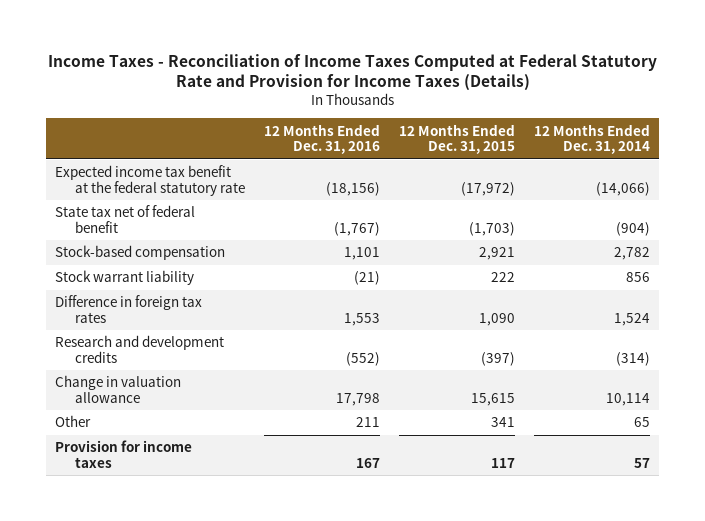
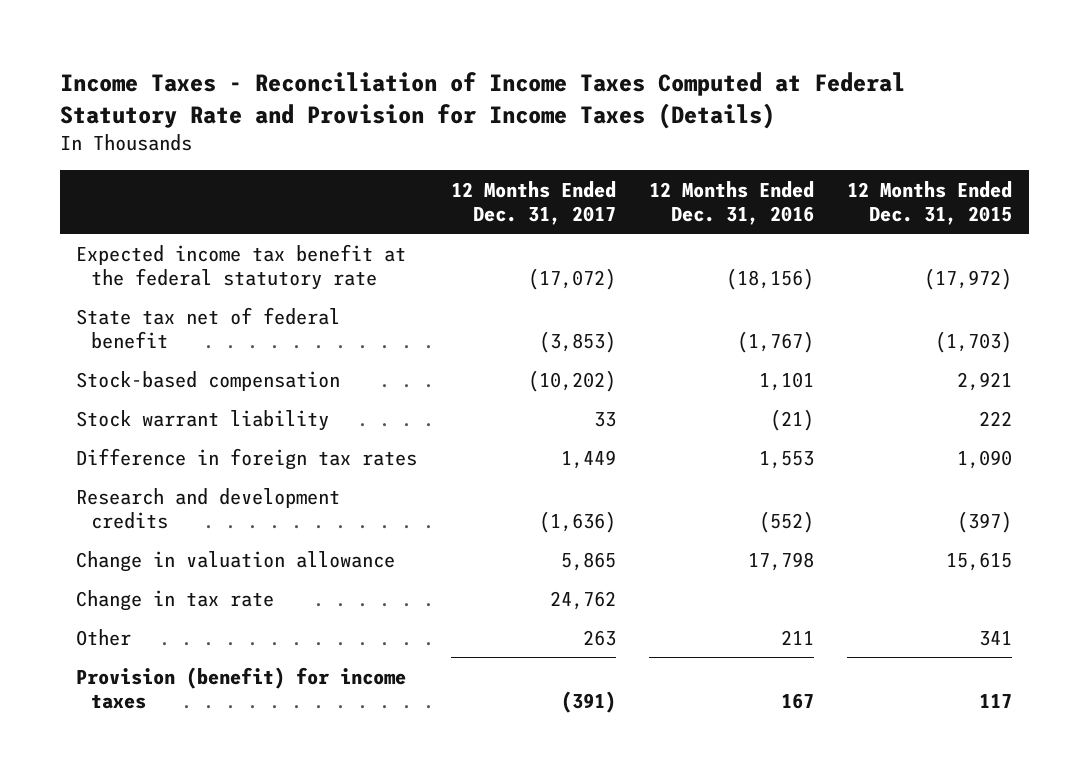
- | 12 Months Ended Dec. 31, 2016 | 12 Months Ended Dec. 31, 2015 | 12 Months Ended Dec. 31, 2014
+ | 12 Months Ended Dec. 31, 2017 | 12 Months Ended Dec. 31, 2016 | 12 Months Ended Dec. 31, 2015
+ Change in tax rate | 24,762 | |
- Provision for income taxes | 167 | 117 | 57
+ Provision (benefit) for income taxes | (391) | 167 | 117

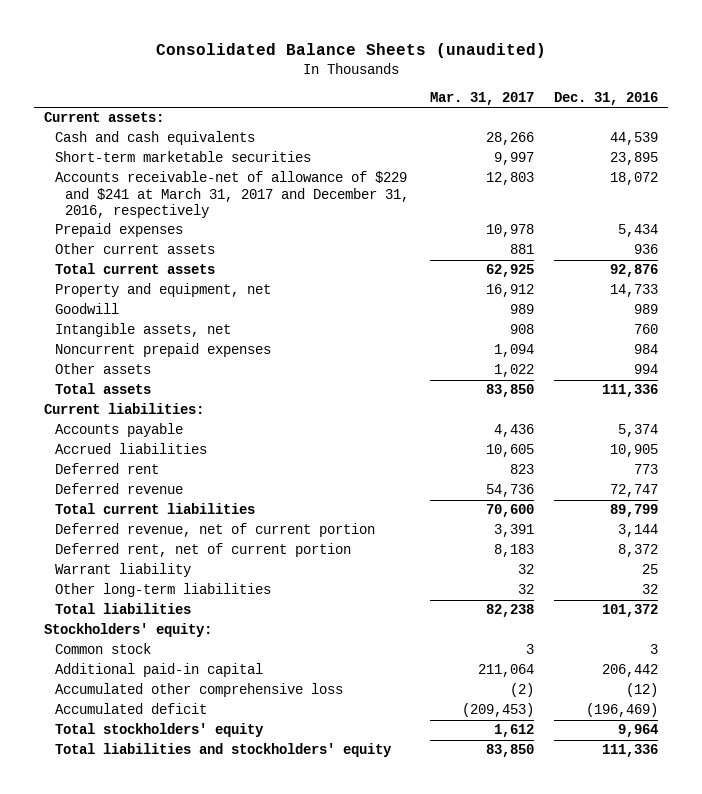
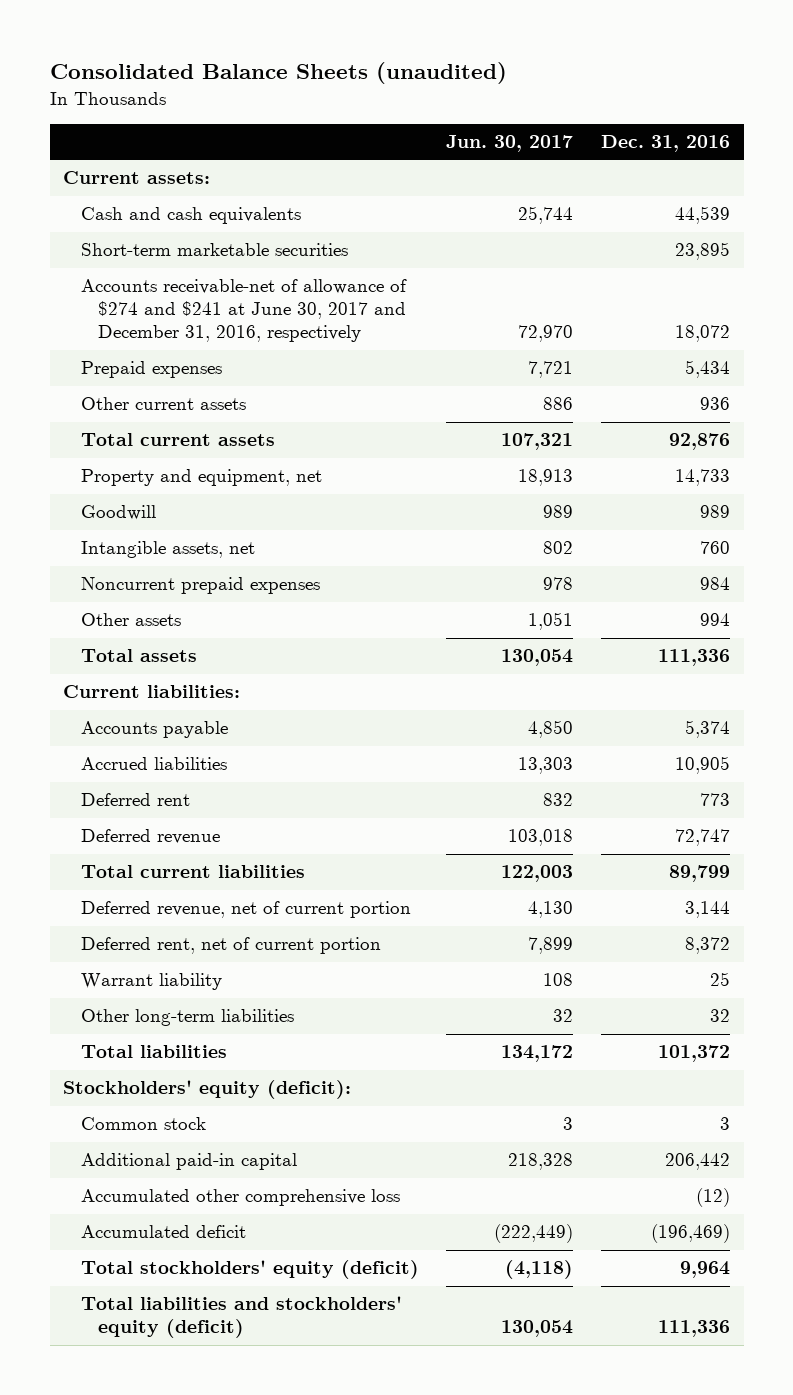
- | Mar. 31, 2017 | Dec. 31, 2016
+ | Jun. 30, 2017 | Dec. 31, 2016
- Accounts receivable-net of allowance of $229 and $241 at March 31, 2017 and December 31, 2016, respectively | 12,803 | 18,072
+ Accounts receivable-net of allowance of $274 and $241 at June 30, 2017 and December 31, 2016, respectively | 72,970 | 18,072
- Stockholders' equity:
+ Stockholders' equity (deficit):
- Total stockholders' equity | 1,612 | 9,964
- Total liabilities and stockholders' equity | 83,850 | 111,336
+ Total stockholders' equity (deficit) | (4,118) | 9,964
+ Total liabilities and stockholders' equity (deficit) | 130,054 | 111,336

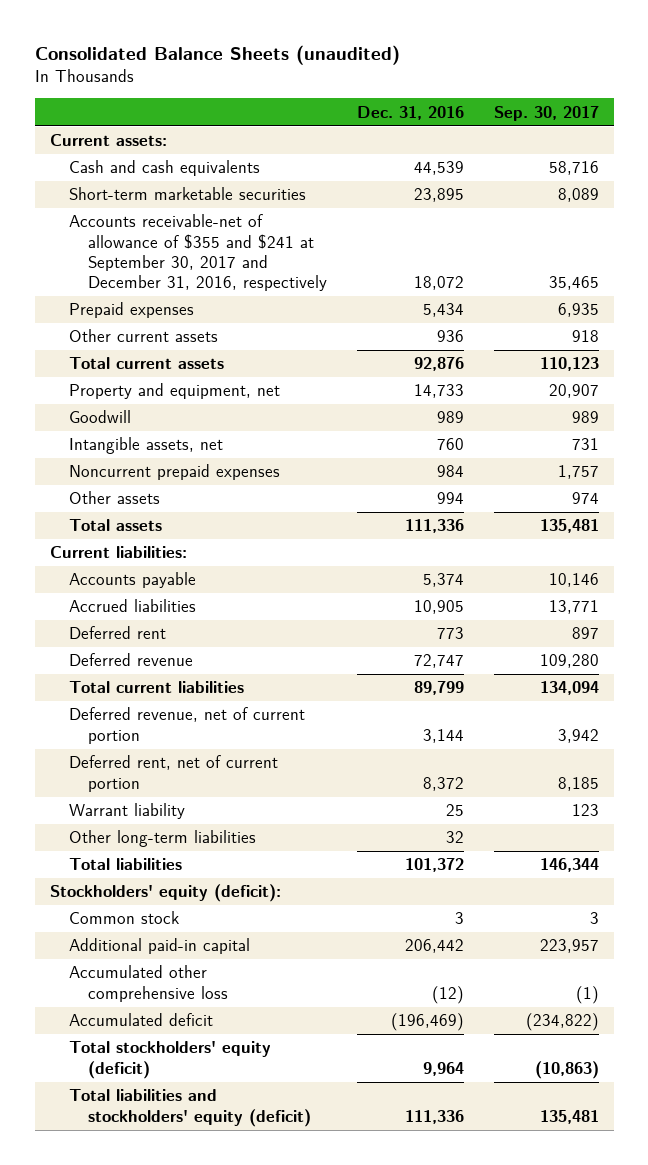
- | Jun. 30, 2017 | Dec. 31, 2016
+ | Dec. 31, 2016 | Sep. 30, 2017
- Accounts receivable-net of allowance of $274 and $241 at June 30, 2017 and December 31, 2016, respectively | 72,970 | 18,072
+ Accounts receivable-net of allowance of $355 and $241 at September 30, 2017 and December 31, 2016, respectively | 18,072 | 35,465

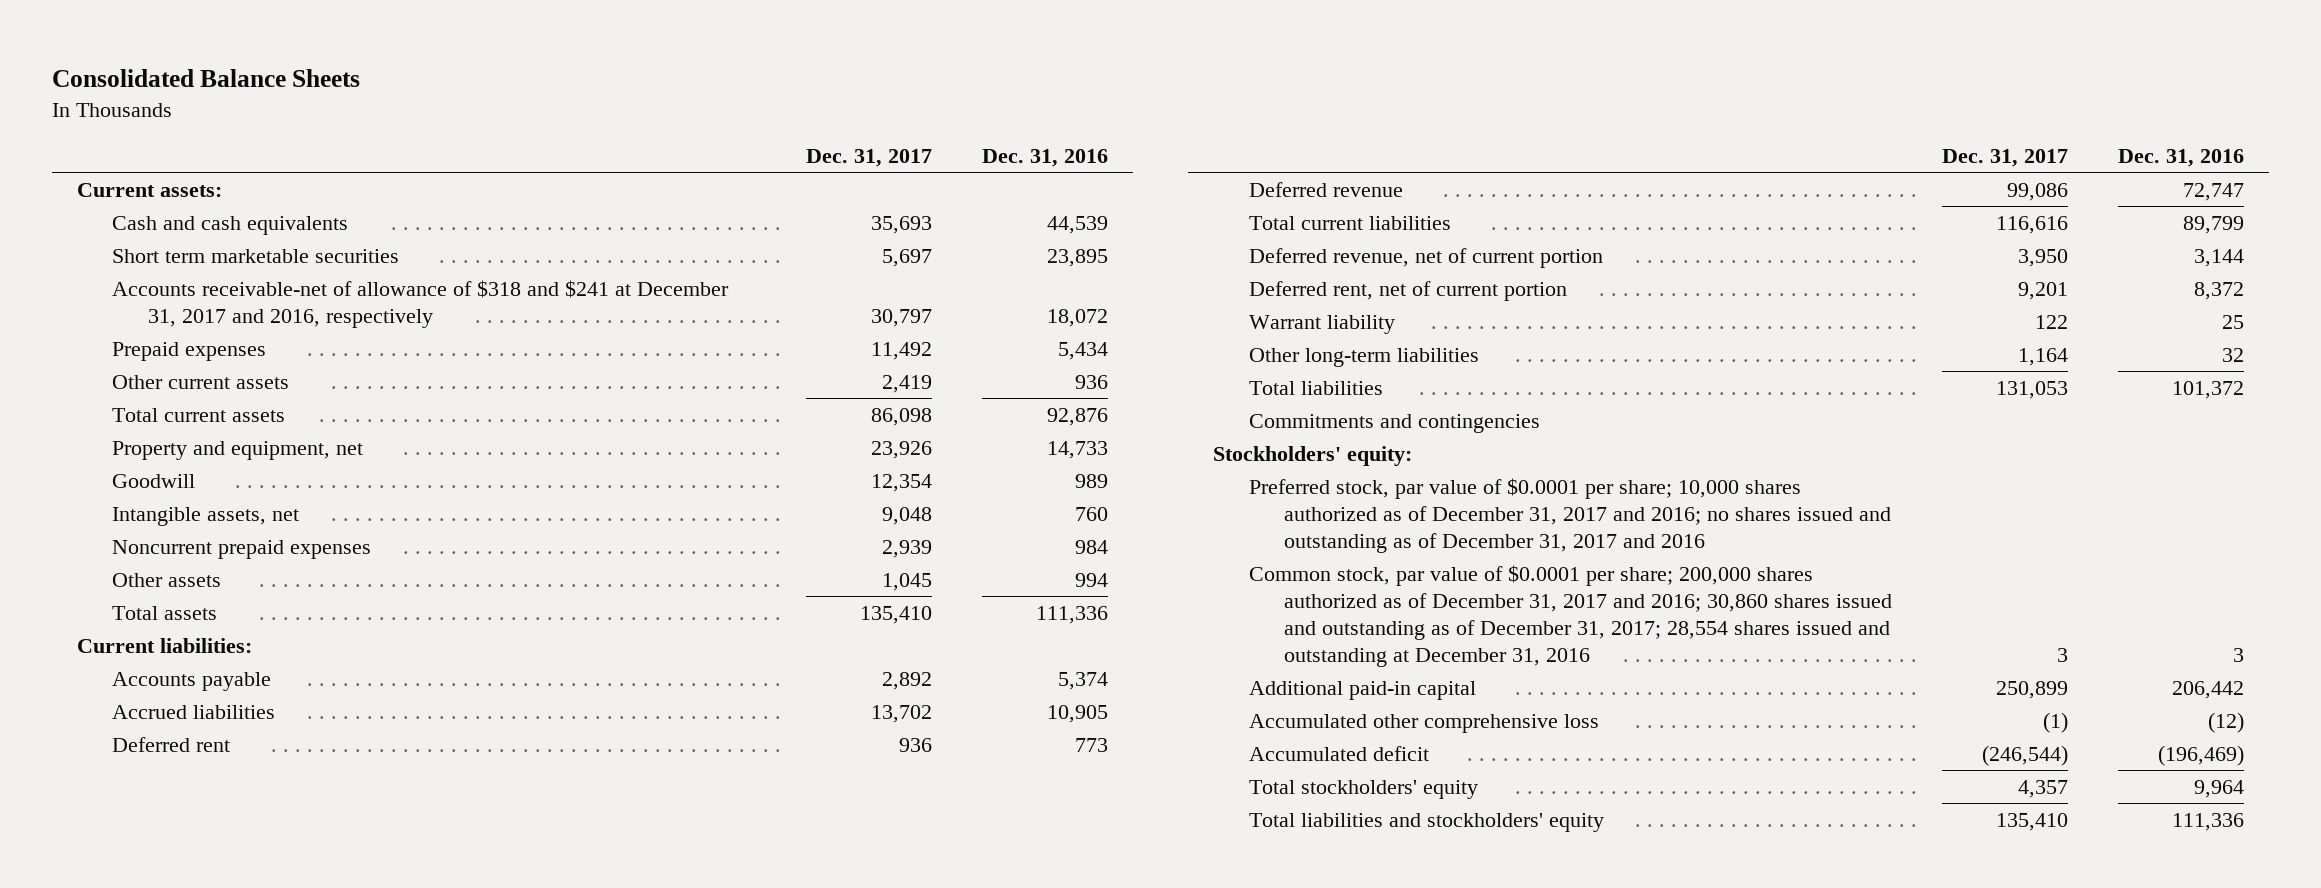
- Consolidated Balance Sheets (unaudited)
+ Consolidated Balance Sheets
- | Dec. 31, 2016 | Sep. 30, 2017
+ | Dec. 31, 2017 | Dec. 31, 2016
- Short-term marketable securities | 23,895 | 8,089
- Accounts receivable-net of allowance of $355 and $241 at September 30, 2017 and December 31, 2016, respectively | 18,072 | 35,465
+ Short term marketable securities | 5,697 | 23,895
+ Accounts receivable-net of allowance of $318 and $241 at December 31, 2017 and 2016, respectively | 30,797 | 18,072
- Stockholders' equity (deficit):
- Common stock | 3 | 3
+ Commitments and contingencies
+ Stockholders' equity:
+ Preferred stock, par value of $0.0001 per share; 10,000 shares authorized as of December 31, 2017 and 2016; no shares issued and outstanding as of December 31, 2017 and 2016
+ Common stock, par value of $0.0001 per share; 200,000 shares authorized as of December 31, 2017 and 2016; 30,860 shares issued and outstanding as of December 31, 2017; 28,554 shares issued and outstanding at December 31, 2016 | 3 | 3
- Total stockholders' equity (deficit) | 9,964 | (10,863)
- Total liabilities and stockholders' equity (deficit) | 111,336 | 135,481
+ Total stockholders' equity | 4,357 | 9,964
+ Total liabilities and stockholders' equity | 135,410 | 111,336

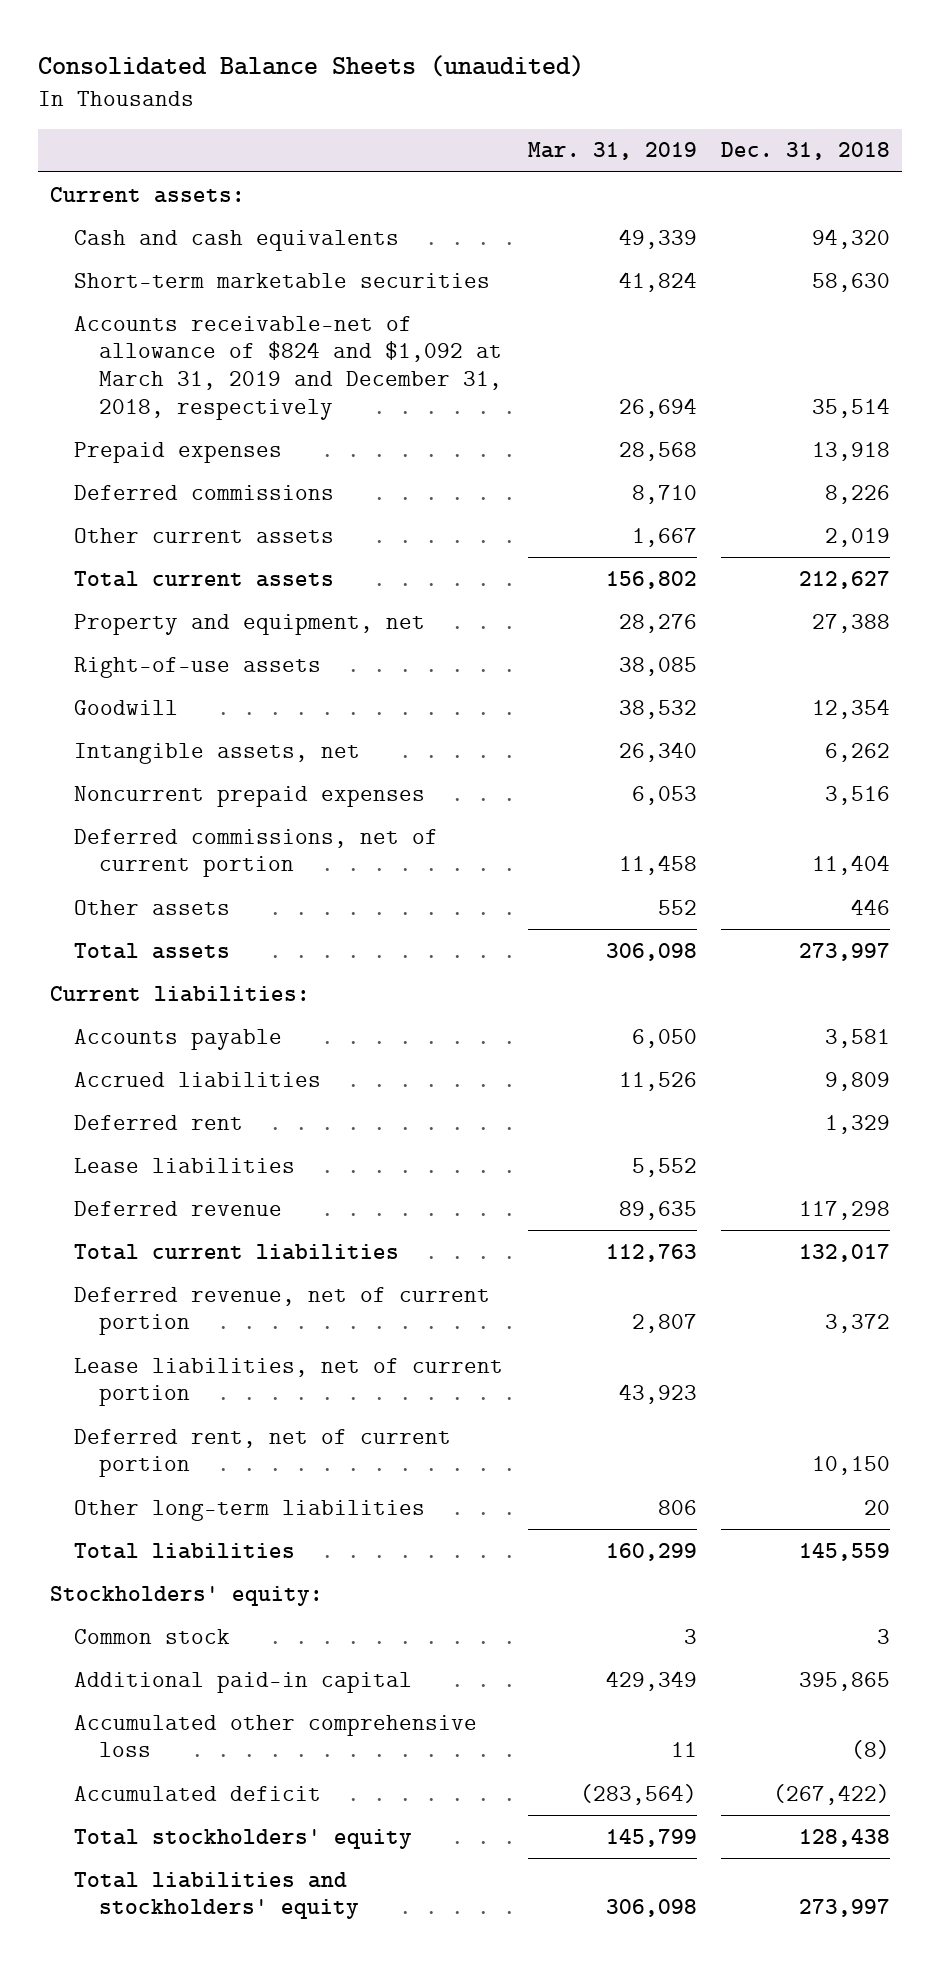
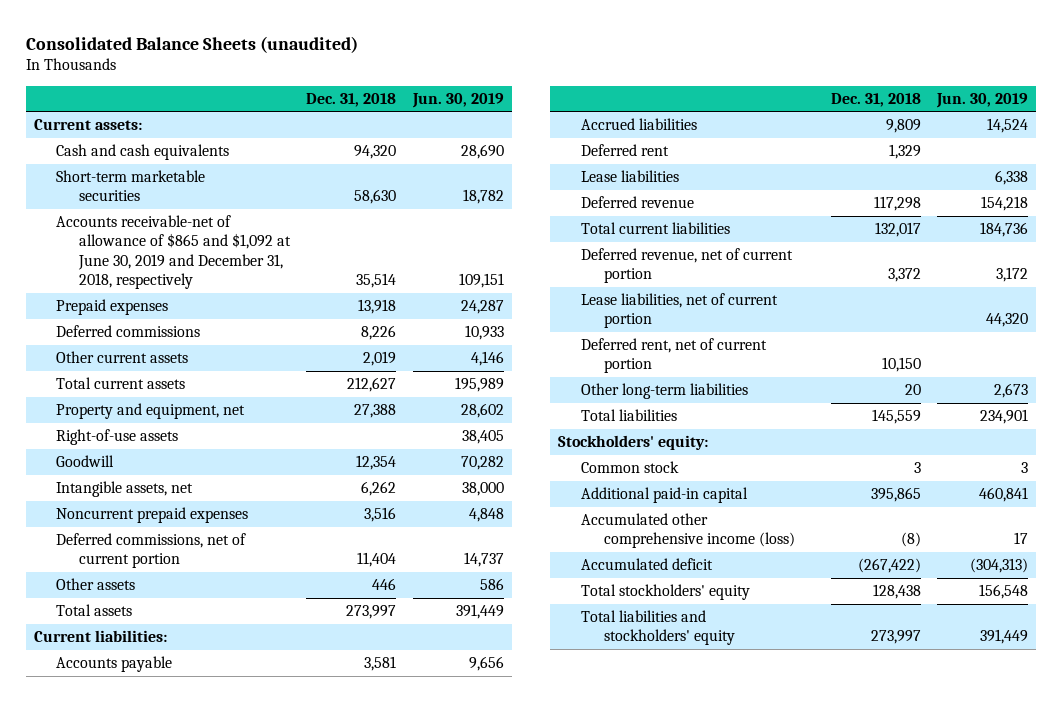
- | Mar. 31, 2019 | Dec. 31, 2018
+ | Dec. 31, 2018 | Jun. 30, 2019
- Accounts receivable-net of allowance of $824 and $1,092 at March 31, 2019 and December 31, 2018, respectively | 26,694 | 35,514
+ Accounts receivable-net of allowance of $865 and $1,092 at June 30, 2019 and December 31, 2018, respectively | 35,514 | 109,151
- Accumulated other comprehensive loss | 11 | (8)
+ Accumulated other comprehensive income (loss) | (8) | 17

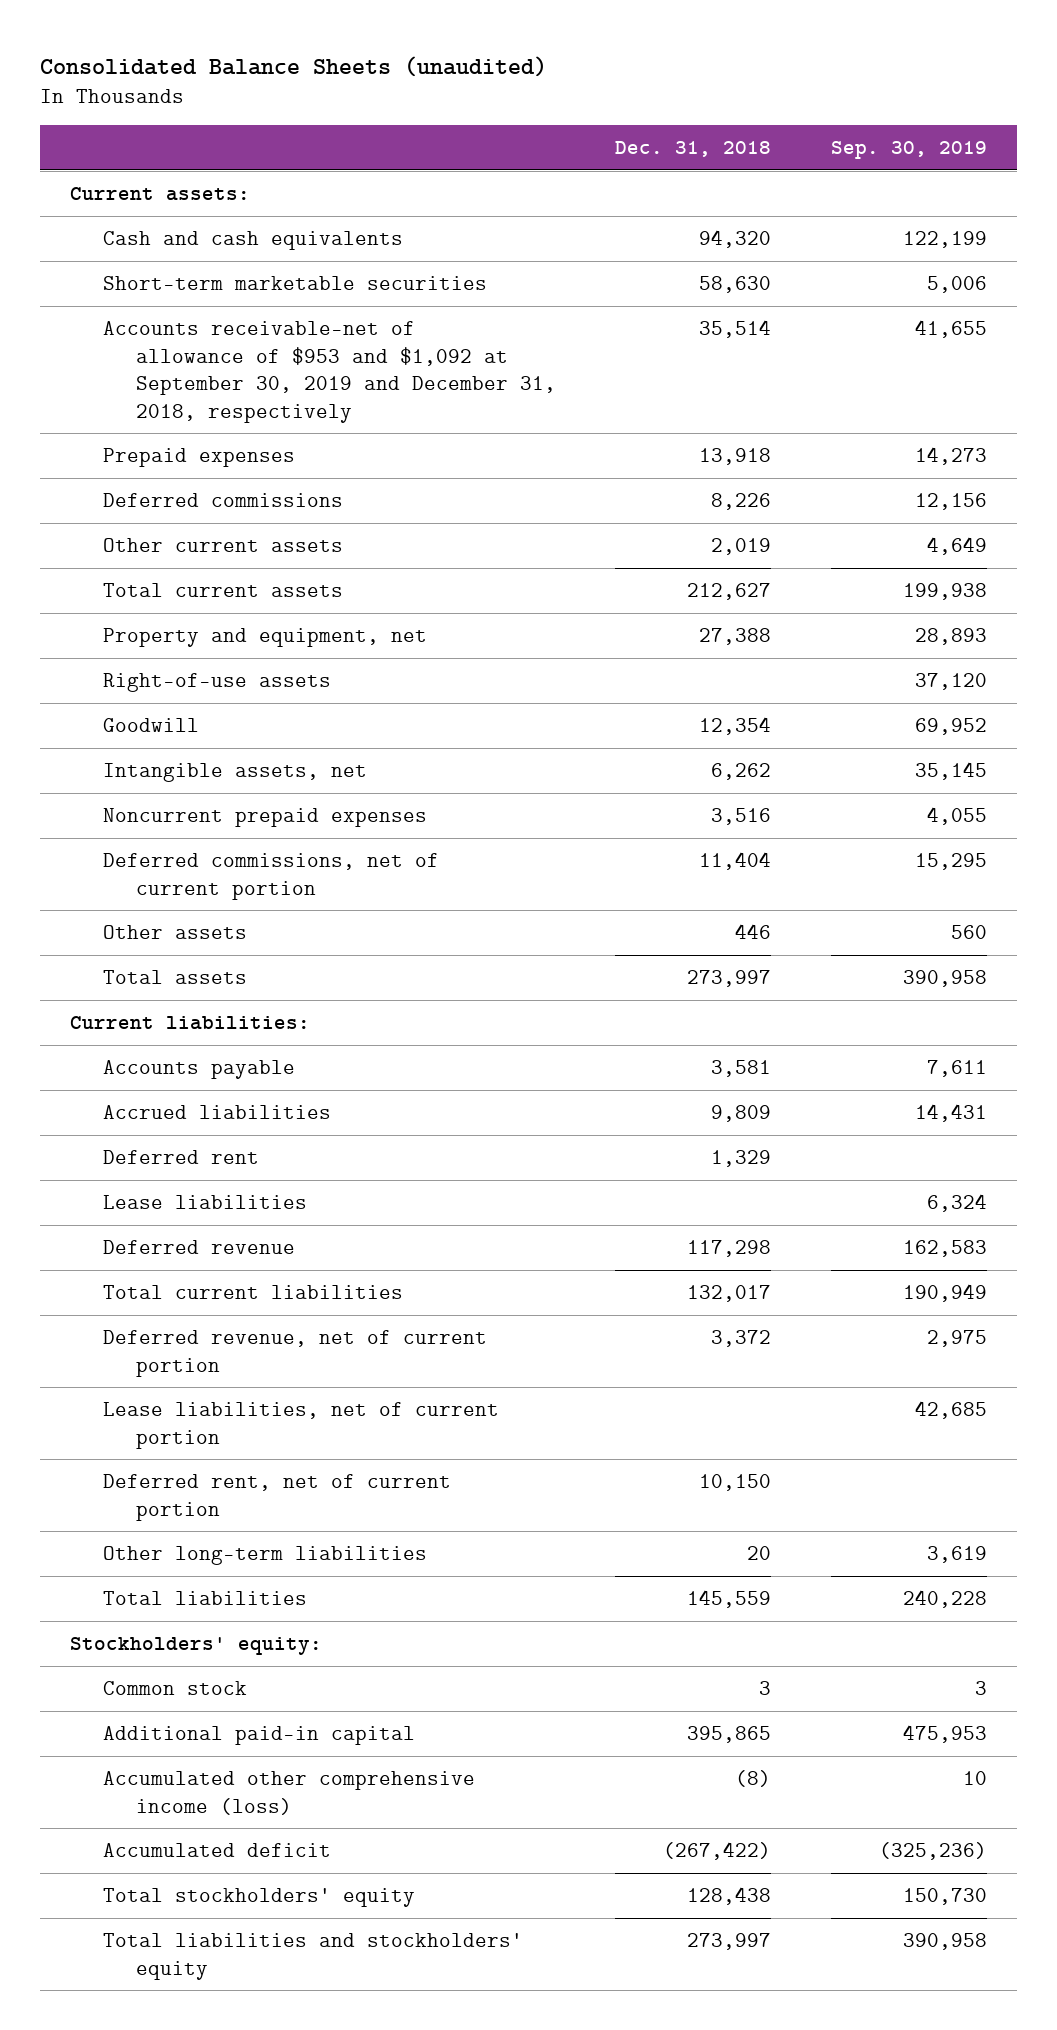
- | Dec. 31, 2018 | Jun. 30, 2019
+ | Dec. 31, 2018 | Sep. 30, 2019
- Accounts receivable-net of allowance of $865 and $1,092 at June 30, 2019 and December 31, 2018, respectively | 35,514 | 109,151
+ Accounts receivable-net of allowance of $953 and $1,092 at September 30, 2019 and December 31, 2018, respectively | 35,514 | 41,655

